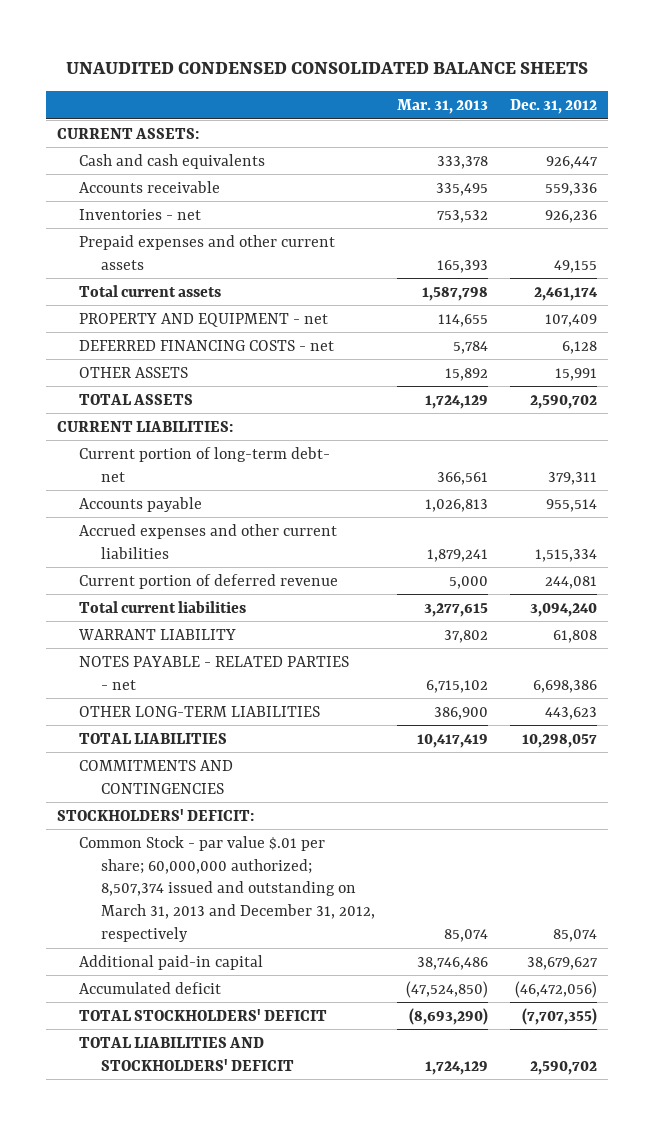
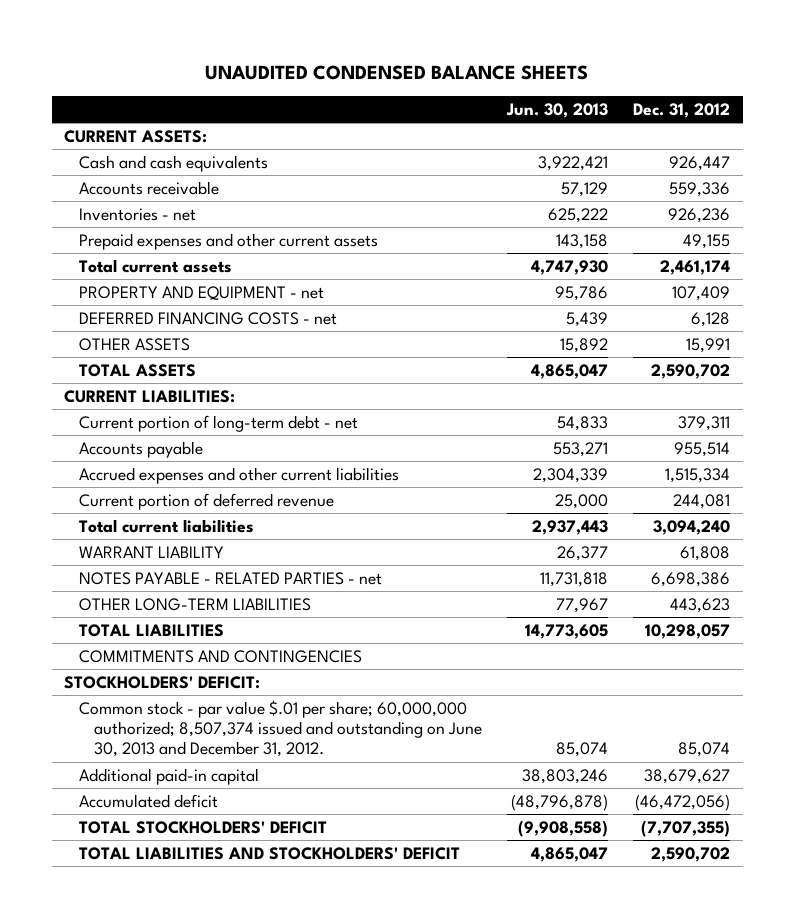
- UNAUDITED CONDENSED CONSOLIDATED BALANCE SHEETS
+ UNAUDITED CONDENSED BALANCE SHEETS
- | Mar. 31, 2013 | Dec. 31, 2012
+ | Jun. 30, 2013 | Dec. 31, 2012
- Current portion of long-term debt- net | 366,561 | 379,311
+ Current portion of long-term debt - net | 54,833 | 379,311
- Common Stock - par value $.01 per share; 60,000,000 authorized; 8,507,374 issued and outstanding on March 31, 2013 and December 31, 2012, respectively | 85,074 | 85,074
+ Common stock - par value $.01 per share; 60,000,000 authorized; 8,507,374 issued and outstanding on June 30, 2013 and December 31, 2012. | 85,074 | 85,074

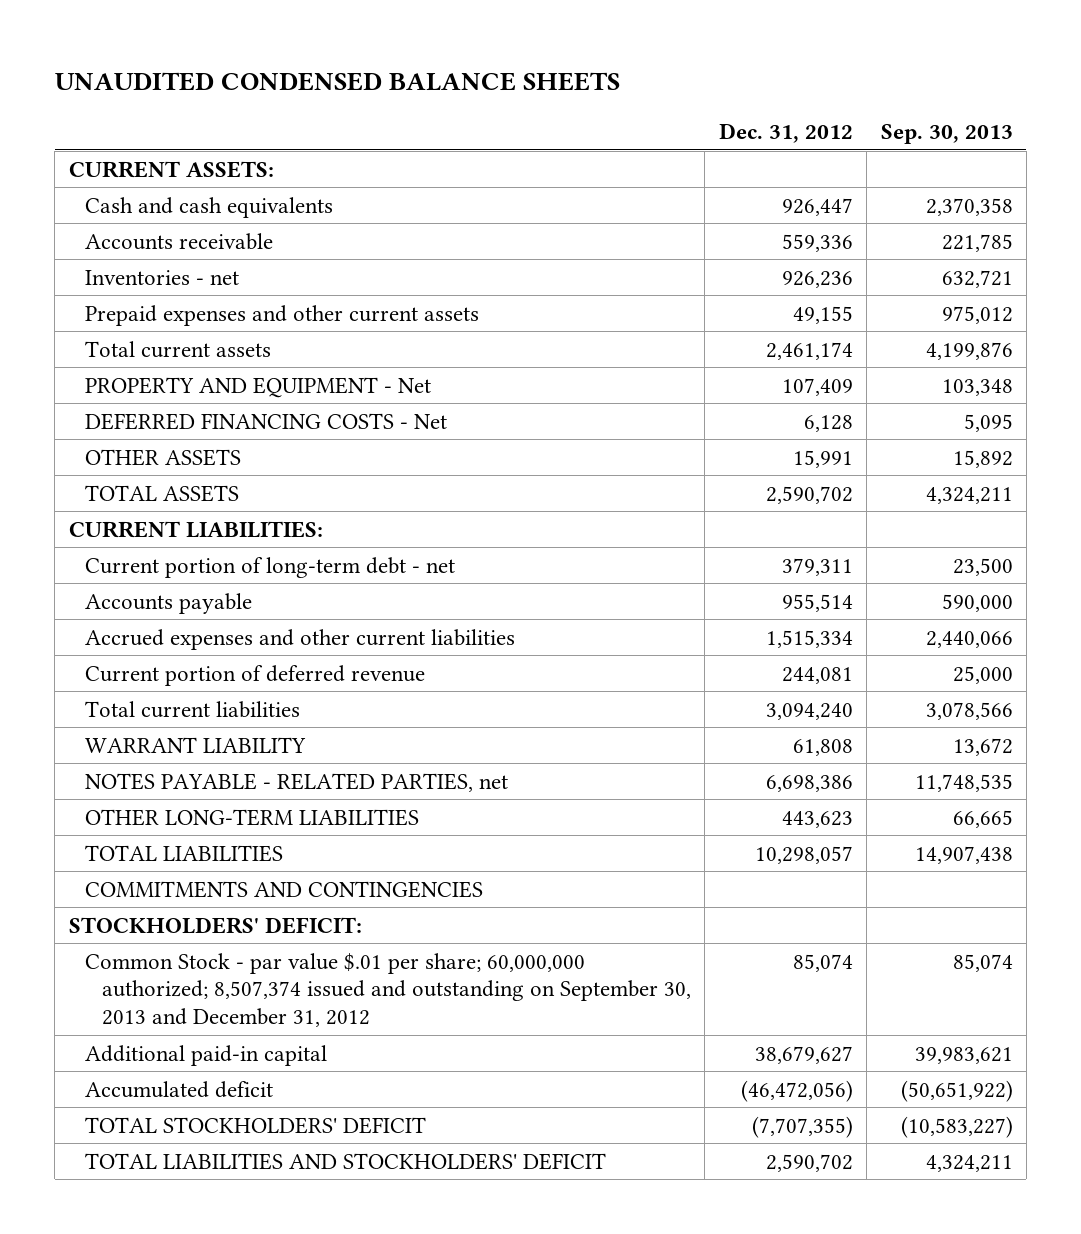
- | Jun. 30, 2013 | Dec. 31, 2012
+ | Dec. 31, 2012 | Sep. 30, 2013
- PROPERTY AND EQUIPMENT - net | 95,786 | 107,409
- DEFERRED FINANCING COSTS - net | 5,439 | 6,128
+ PROPERTY AND EQUIPMENT - Net | 107,409 | 103,348
+ DEFERRED FINANCING COSTS - Net | 6,128 | 5,095
- NOTES PAYABLE - RELATED PARTIES - net | 11,731,818 | 6,698,386
+ NOTES PAYABLE - RELATED PARTIES, net | 6,698,386 | 11,748,535
- Common stock - par value $.01 per share; 60,000,000 authorized; 8,507,374 issued and outstanding on June 30, 2013 and December 31, 2012. | 85,074 | 85,074
+ Common Stock - par value $.01 per share; 60,000,000 authorized; 8,507,374 issued and outstanding on September 30, 2013 and December 31, 2012 | 85,074 | 85,074

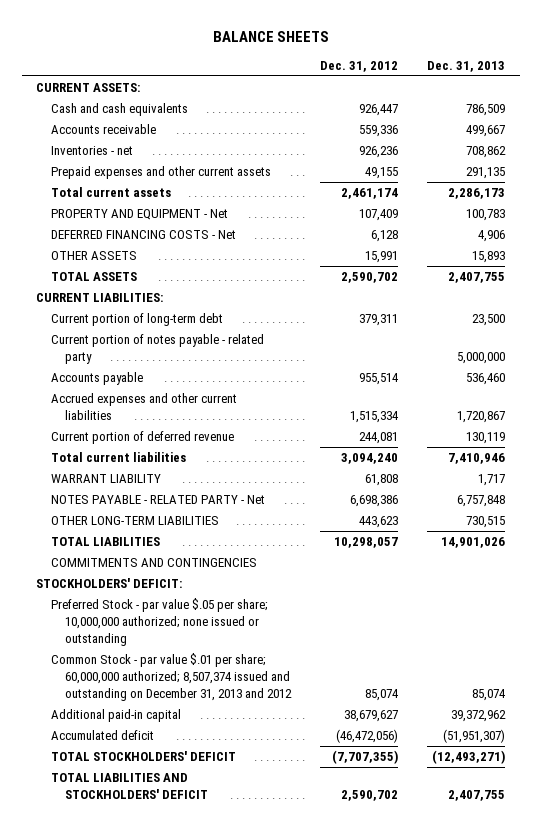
- UNAUDITED CONDENSED BALANCE SHEETS
+ BALANCE SHEETS
- | Dec. 31, 2012 | Sep. 30, 2013
+ | Dec. 31, 2012 | Dec. 31, 2013
- Current portion of long-term debt - net | 379,311 | 23,500
+ Current portion of long-term debt | 379,311 | 23,500
+ Current portion of notes payable - related party | | 5,000,000
- NOTES PAYABLE - RELATED PARTIES, net | 6,698,386 | 11,748,535
+ NOTES PAYABLE - RELATED PARTY - Net | 6,698,386 | 6,757,848
- Common Stock - par value $.01 per share; 60,000,000 authorized; 8,507,374 issued and outstanding on September 30, 2013 and December 31, 2012 | 85,074 | 85,074
+ Preferred Stock - par value $.05 per share; 10,000,000 authorized; none issued or outstanding
+ Common Stock - par value $.01 per share; 60,000,000 authorized; 8,507,374 issued and outstanding on December 31, 2013 and 2012 | 85,074 | 85,074

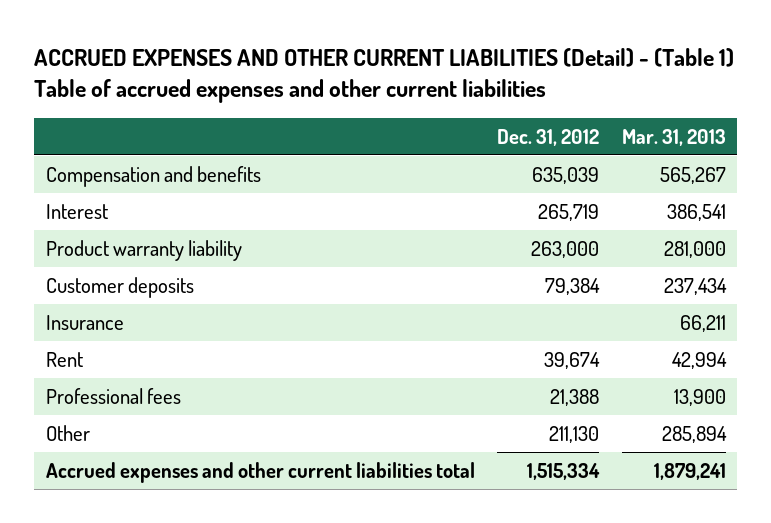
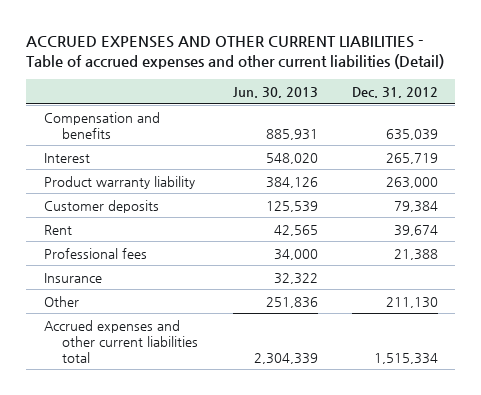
- ACCRUED EXPENSES AND OTHER CURRENT LIABILITIES (Detail) - (Table 1) Table of accrued expenses and other current liabilities
+ ACCRUED EXPENSES AND OTHER CURRENT LIABILITIES - Table of accrued expenses and other current liabilities (Detail)
- | Dec. 31, 2012 | Mar. 31, 2013
+ | Jun. 30, 2013 | Dec. 31, 2012
moved down: Insurance | 32,322 |

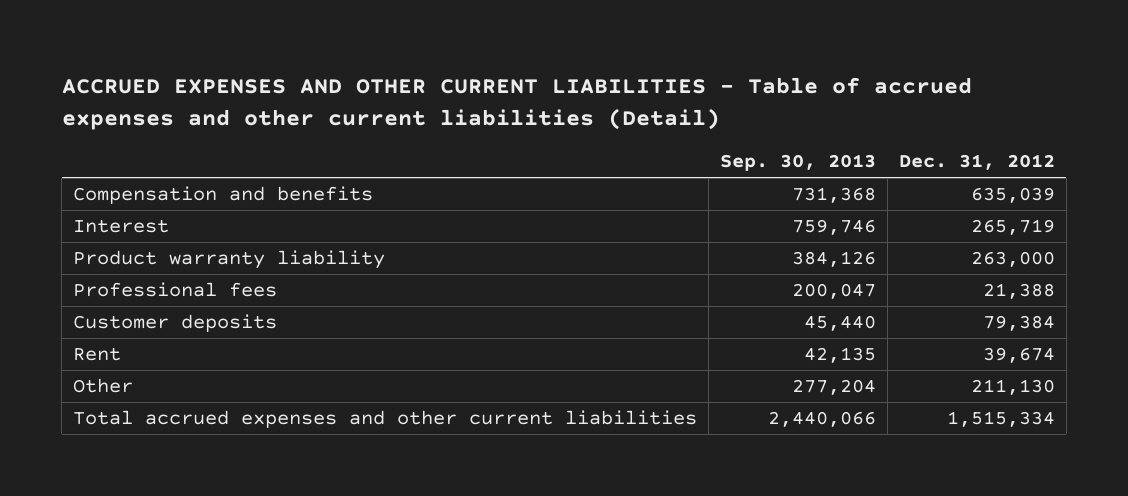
- | Jun. 30, 2013 | Dec. 31, 2012
+ | Sep. 30, 2013 | Dec. 31, 2012
moved up: Professional fees | 200,047 | 21,388
- Insurance | 32,322 |
- Accrued expenses and other current liabilities total | 2,304,339 | 1,515,334
+ Total accrued expenses and other current liabilities | 2,440,066 | 1,515,334

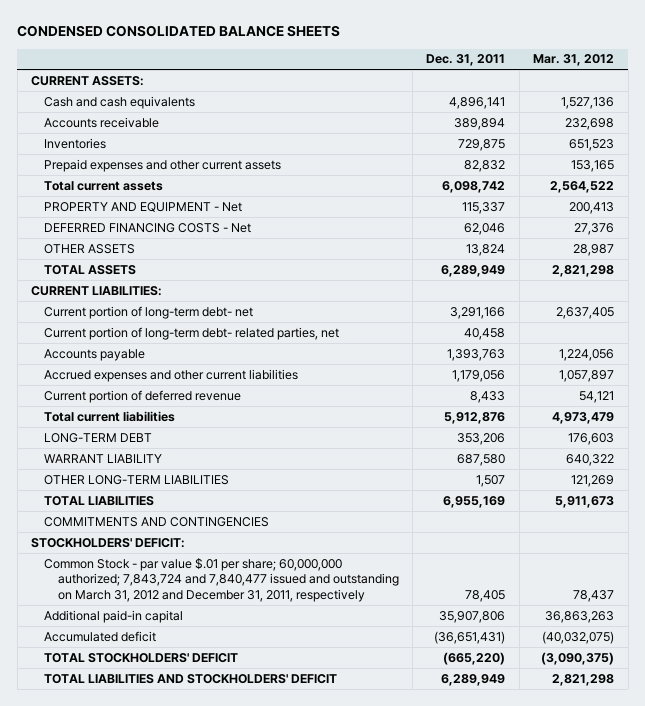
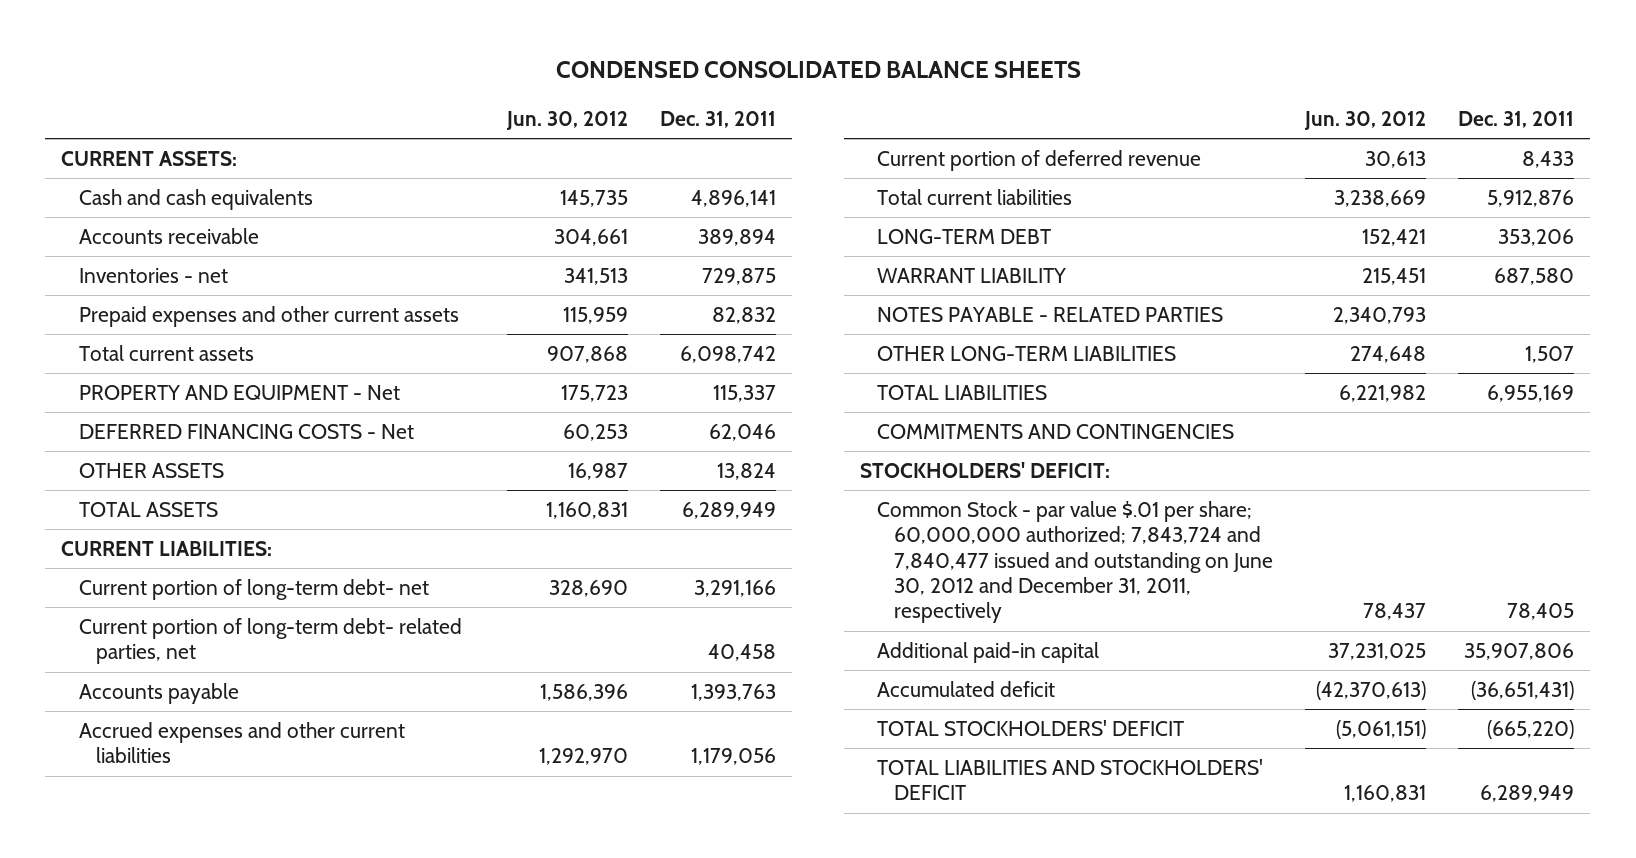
- | Dec. 31, 2011 | Mar. 31, 2012
+ | Jun. 30, 2012 | Dec. 31, 2011
- Inventories | 729,875 | 651,523
+ Inventories - net | 341,513 | 729,875
+ NOTES PAYABLE - RELATED PARTIES | 2,340,793 |
- Common Stock - par value $.01 per share; 60,000,000 authorized; 7,843,724 and 7,840,477 issued and outstanding on March 31, 2012 and December 31, 2011, respectively | 78,405 | 78,437
+ Common Stock - par value $.01 per share; 60,000,000 authorized; 7,843,724 and 7,840,477 issued and outstanding on June 30, 2012 and December 31, 2011, respectively | 78,437 | 78,405

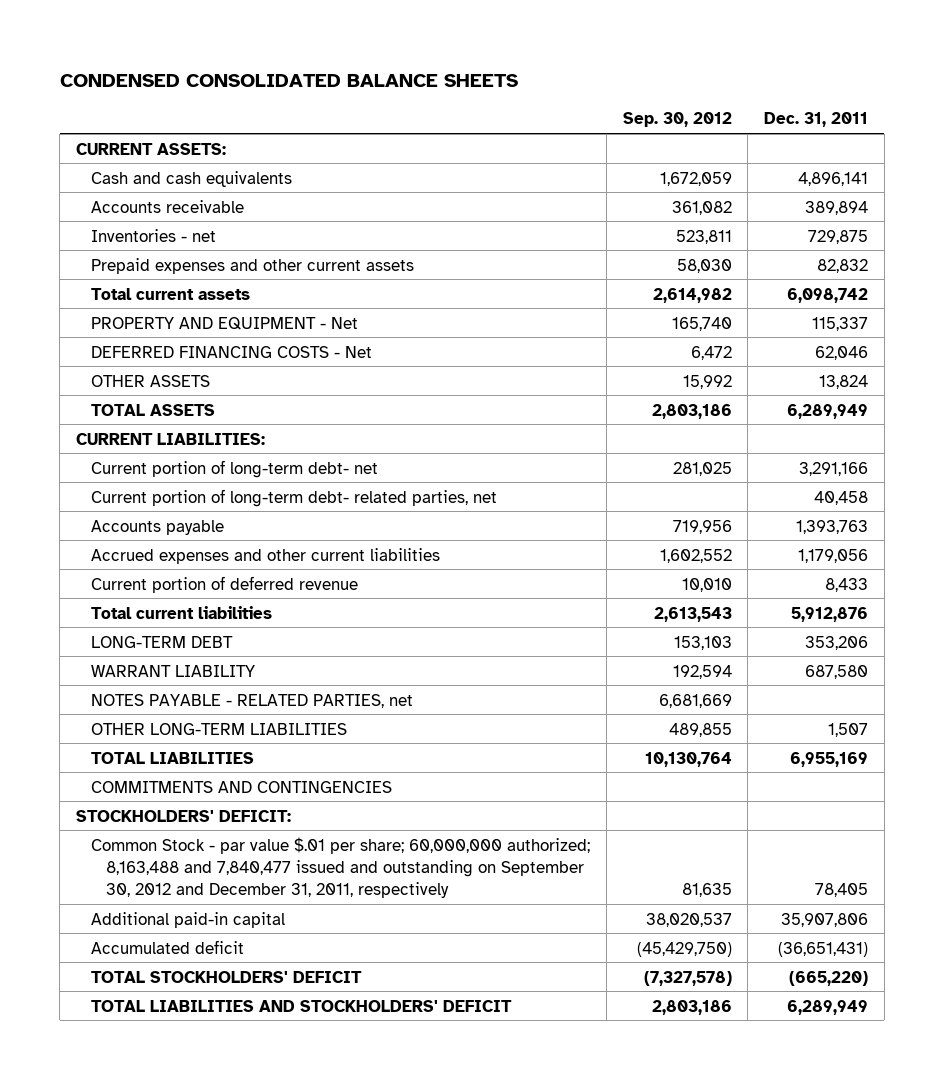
- | Jun. 30, 2012 | Dec. 31, 2011
+ | Sep. 30, 2012 | Dec. 31, 2011
- NOTES PAYABLE - RELATED PARTIES | 2,340,793 |
+ NOTES PAYABLE - RELATED PARTIES, net | 6,681,669 |
- Common Stock - par value $.01 per share; 60,000,000 authorized; 7,843,724 and 7,840,477 issued and outstanding on June 30, 2012 and December 31, 2011, respectively | 78,437 | 78,405
+ Common Stock - par value $.01 per share; 60,000,000 authorized; 8,163,488 and 7,840,477 issued and outstanding on September 30, 2012 and December 31, 2011, respectively | 81,635 | 78,405

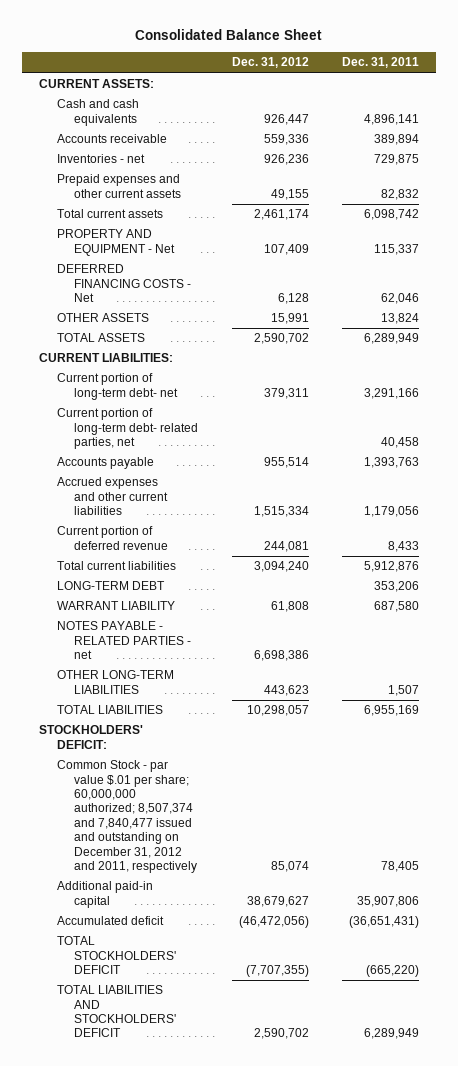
- CONDENSED CONSOLIDATED BALANCE SHEETS
+ Consolidated Balance Sheet
- | Sep. 30, 2012 | Dec. 31, 2011
+ | Dec. 31, 2012 | Dec. 31, 2011
- NOTES PAYABLE - RELATED PARTIES, net | 6,681,669 |
+ NOTES PAYABLE - RELATED PARTIES - net | 6,698,386 |
- COMMITMENTS AND CONTINGENCIES
- Common Stock - par value $.01 per share; 60,000,000 authorized; 8,163,488 and 7,840,477 issued and outstanding on September 30, 2012 and December 31, 2011, respectively | 81,635 | 78,405
+ Common Stock - par value $.01 per share; 60,000,000 authorized; 8,507,374 and 7,840,477 issued and outstanding on December 31, 2012 and 2011, respectively | 85,074 | 78,405

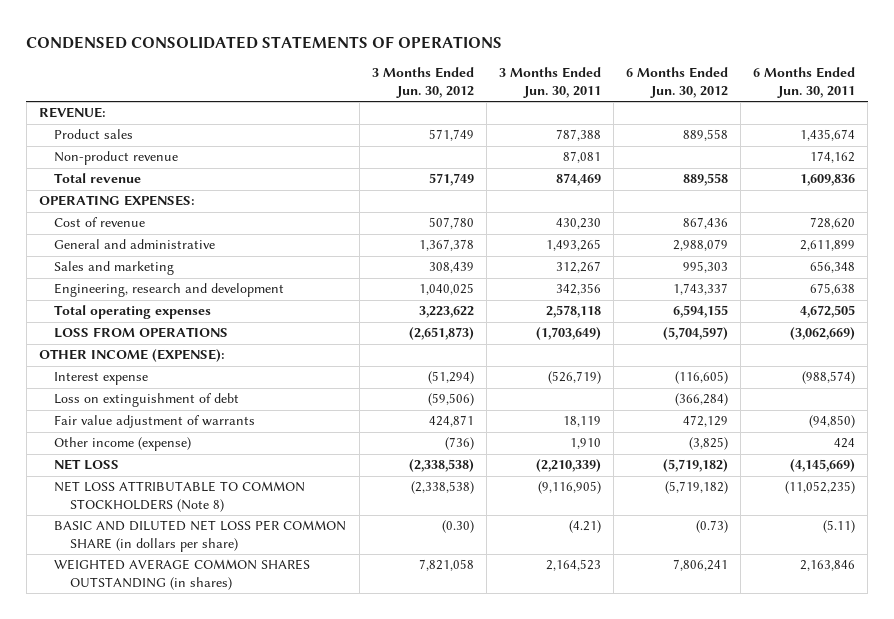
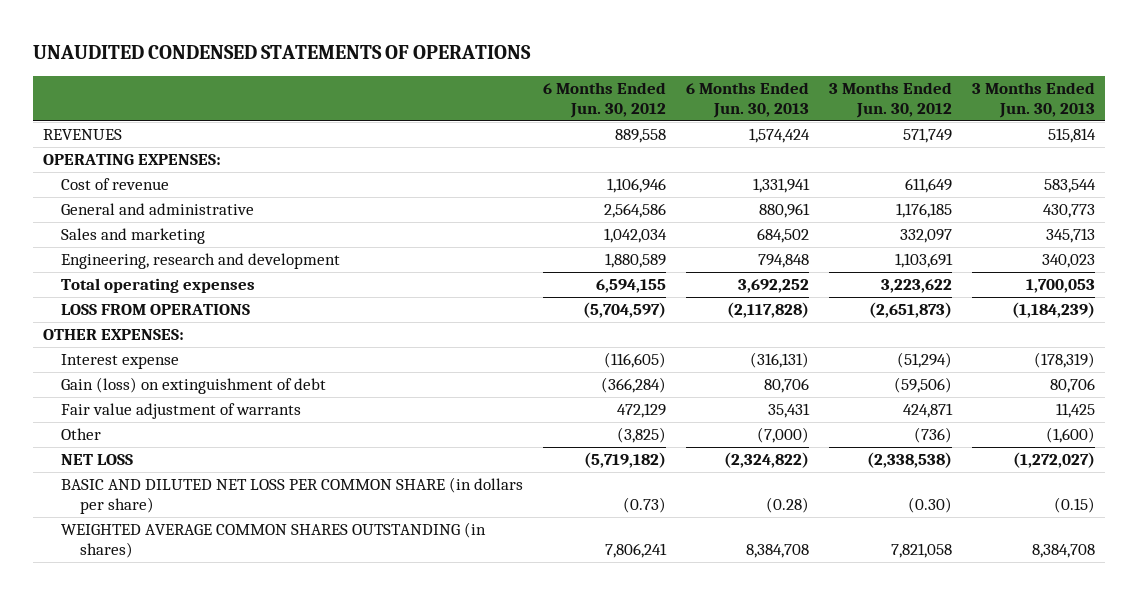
- CONDENSED CONSOLIDATED STATEMENTS OF OPERATIONS
+ UNAUDITED CONDENSED STATEMENTS OF OPERATIONS
- | 3 Months Ended Jun. 30, 2012 | 3 Months Ended Jun. 30, 2011 | 6 Months Ended Jun. 30, 2012 | 6 Months Ended Jun. 30, 2011
+ | 6 Months Ended Jun. 30, 2012 | 6 Months Ended Jun. 30, 2013 | 3 Months Ended Jun. 30, 2012 | 3 Months Ended Jun. 30, 2013
- REVENUE:
- Product sales | 571,749 | 787,388 | 889,558 | 1,435,674
- Non-product revenue | | 87,081 | | 174,162
- Total revenue | 571,749 | 874,469 | 889,558 | 1,609,836
+ REVENUES | 889,558 | 1,574,424 | 571,749 | 515,814
- Cost of revenue | 507,780 | 430,230 | 867,436 | 728,620
- General and administrative | 1,367,378 | 1,493,265 | 2,988,079 | 2,611,899
- Sales and marketing | 308,439 | 312,267 | 995,303 | 656,348
- Engineering, research and development | 1,040,025 | 342,356 | 1,743,337 | 675,638
+ Cost of revenue | 1,106,946 | 1,331,941 | 611,649 | 583,544
+ General and administrative | 2,564,586 | 880,961 | 1,176,185 | 430,773
+ Sales and marketing | 1,042,034 | 684,502 | 332,097 | 345,713
+ Engineering, research and development | 1,880,589 | 794,848 | 1,103,691 | 340,023
- OTHER INCOME (EXPENSE):
+ OTHER EXPENSES:
- Loss on extinguishment of debt | (59,506) | | (366,284) |
+ Gain (loss) on extinguishment of debt | (366,284) | 80,706 | (59,506) | 80,706
- Other income (expense) | (736) | 1,910 | (3,825) | 424
+ Other | (3,825) | (7,000) | (736) | (1,600)
- NET LOSS ATTRIBUTABLE TO COMMON STOCKHOLDERS (Note 8) | (2,338,538) | (9,116,905) | (5,719,182) | (11,052,235)

